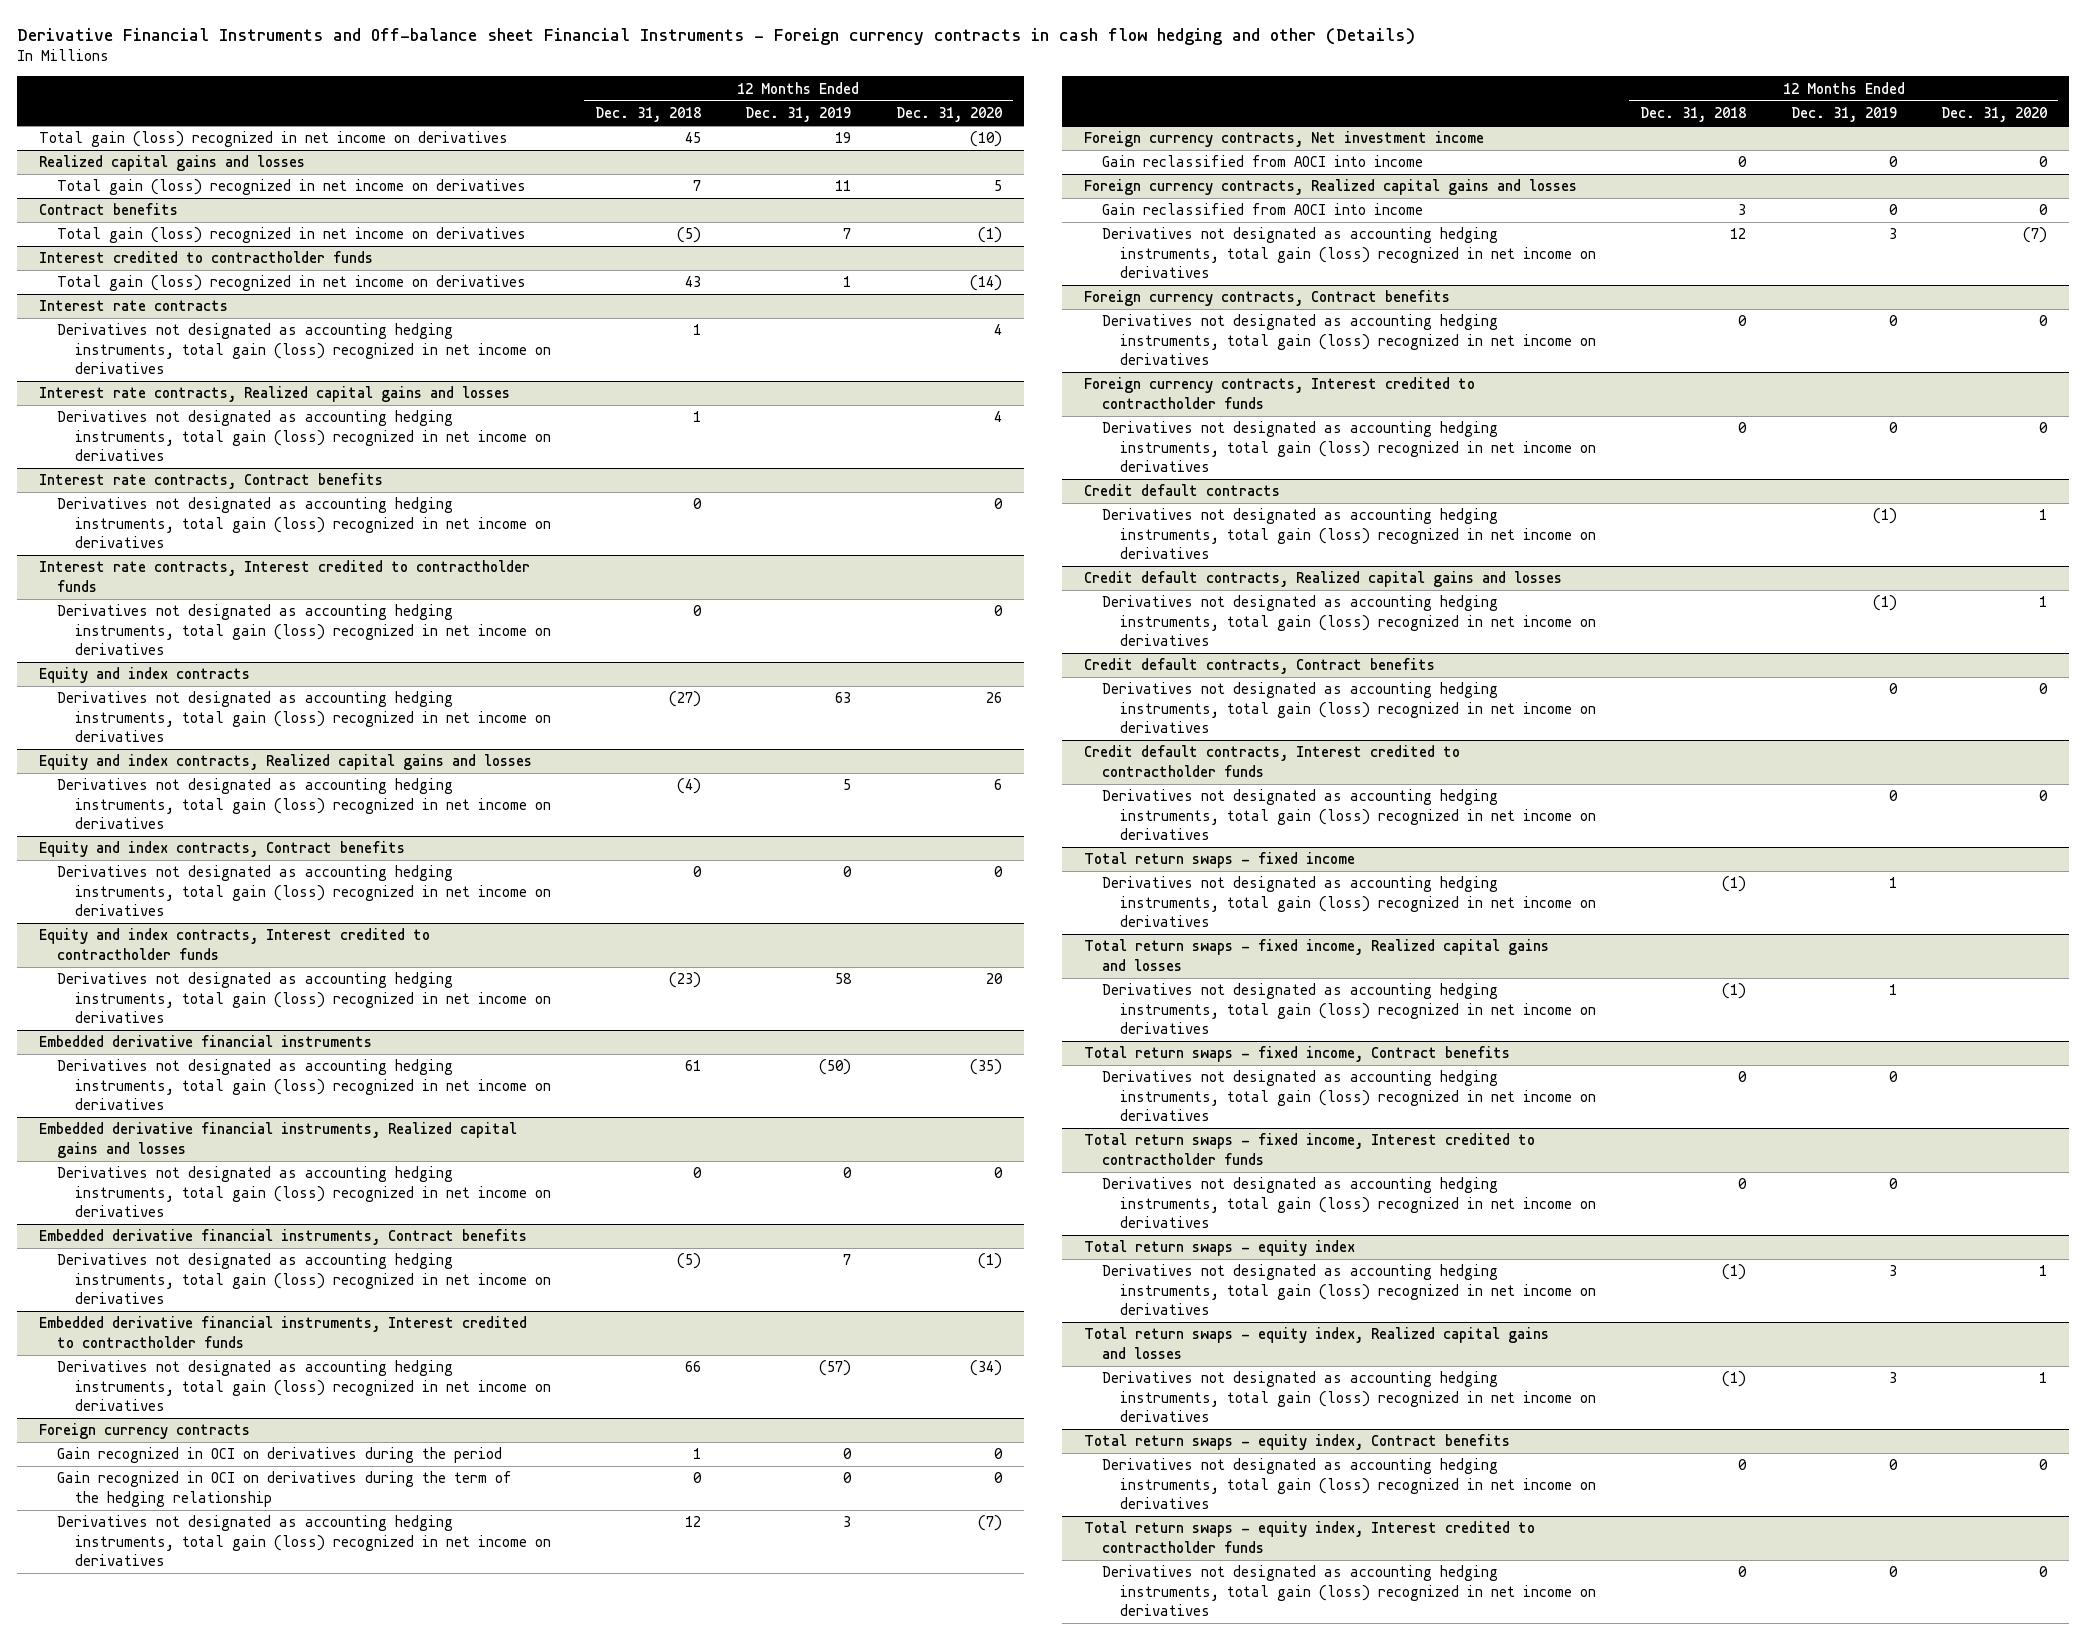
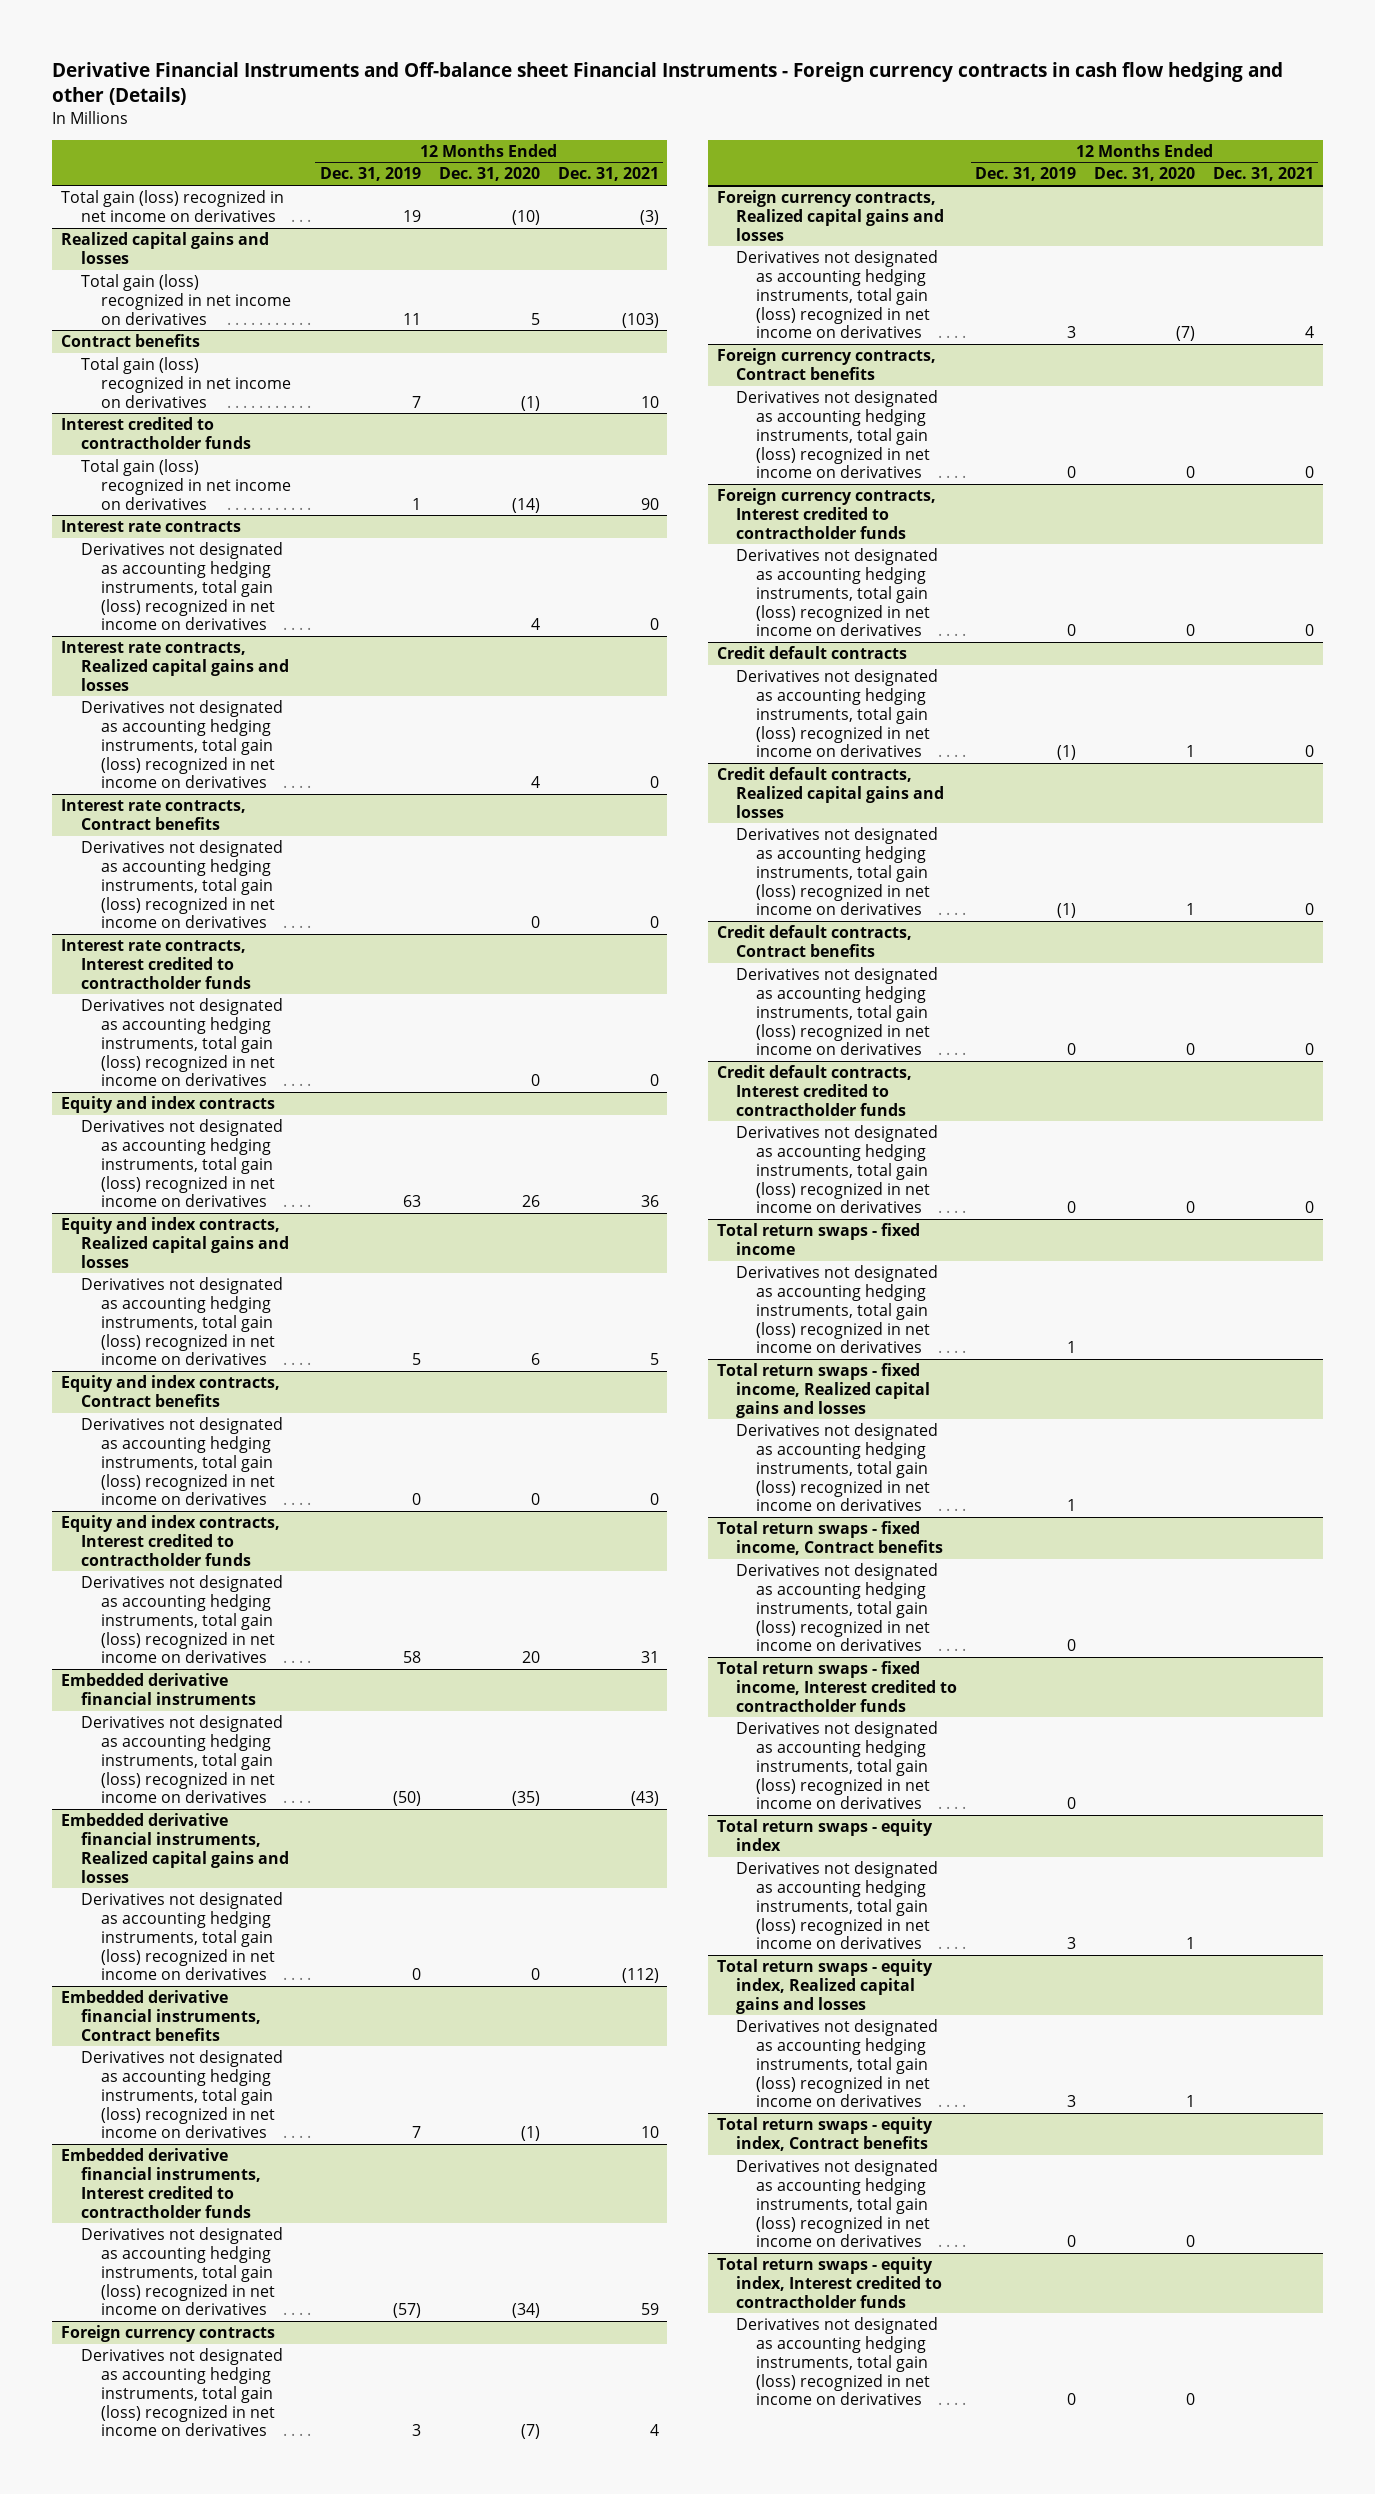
- | 12 Months Ended Dec. 31, 2018 | 12 Months Ended Dec. 31, 2019 | 12 Months Ended Dec. 31, 2020
+ | 12 Months Ended Dec. 31, 2019 | 12 Months Ended Dec. 31, 2020 | 12 Months Ended Dec. 31, 2021
@ Foreign currency contracts
- Gain recognized in OCI on derivatives during the period | 1 | 0 | 0
- Gain recognized in OCI on derivatives during the term of the hedging relationship | 0 | 0 | 0
- Foreign currency contracts, Net investment income
- Gain reclassified from AOCI into income | 0 | 0 | 0
@ Foreign currency contracts, Realized capital gains and losses
- Gain reclassified from AOCI into income | 3 | 0 | 0

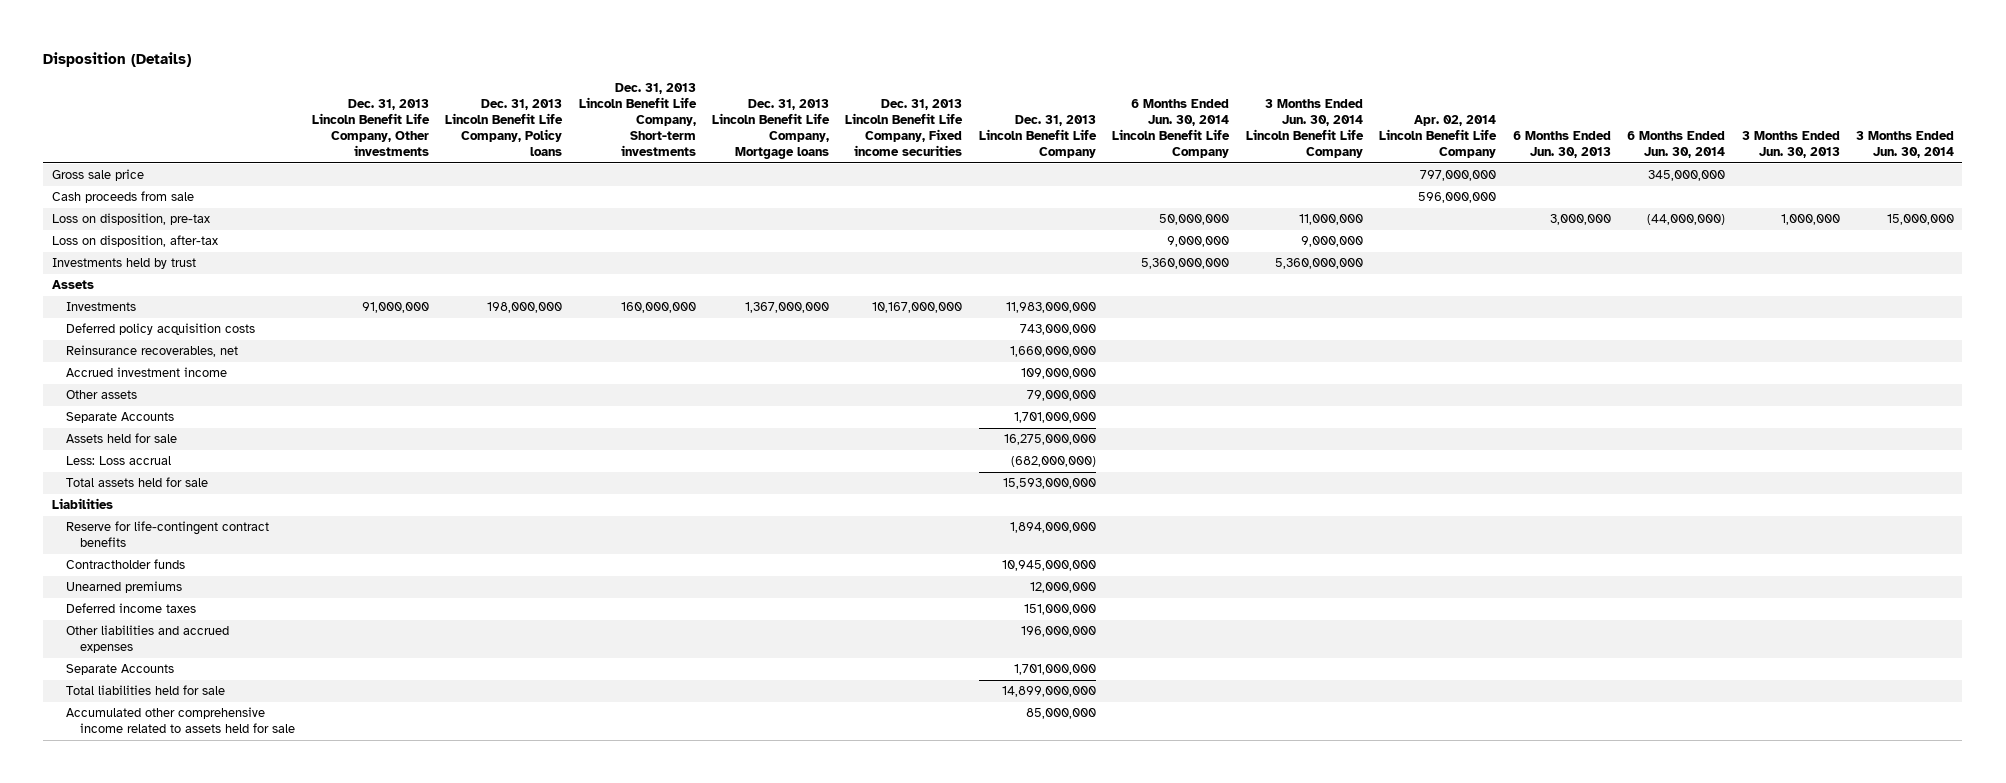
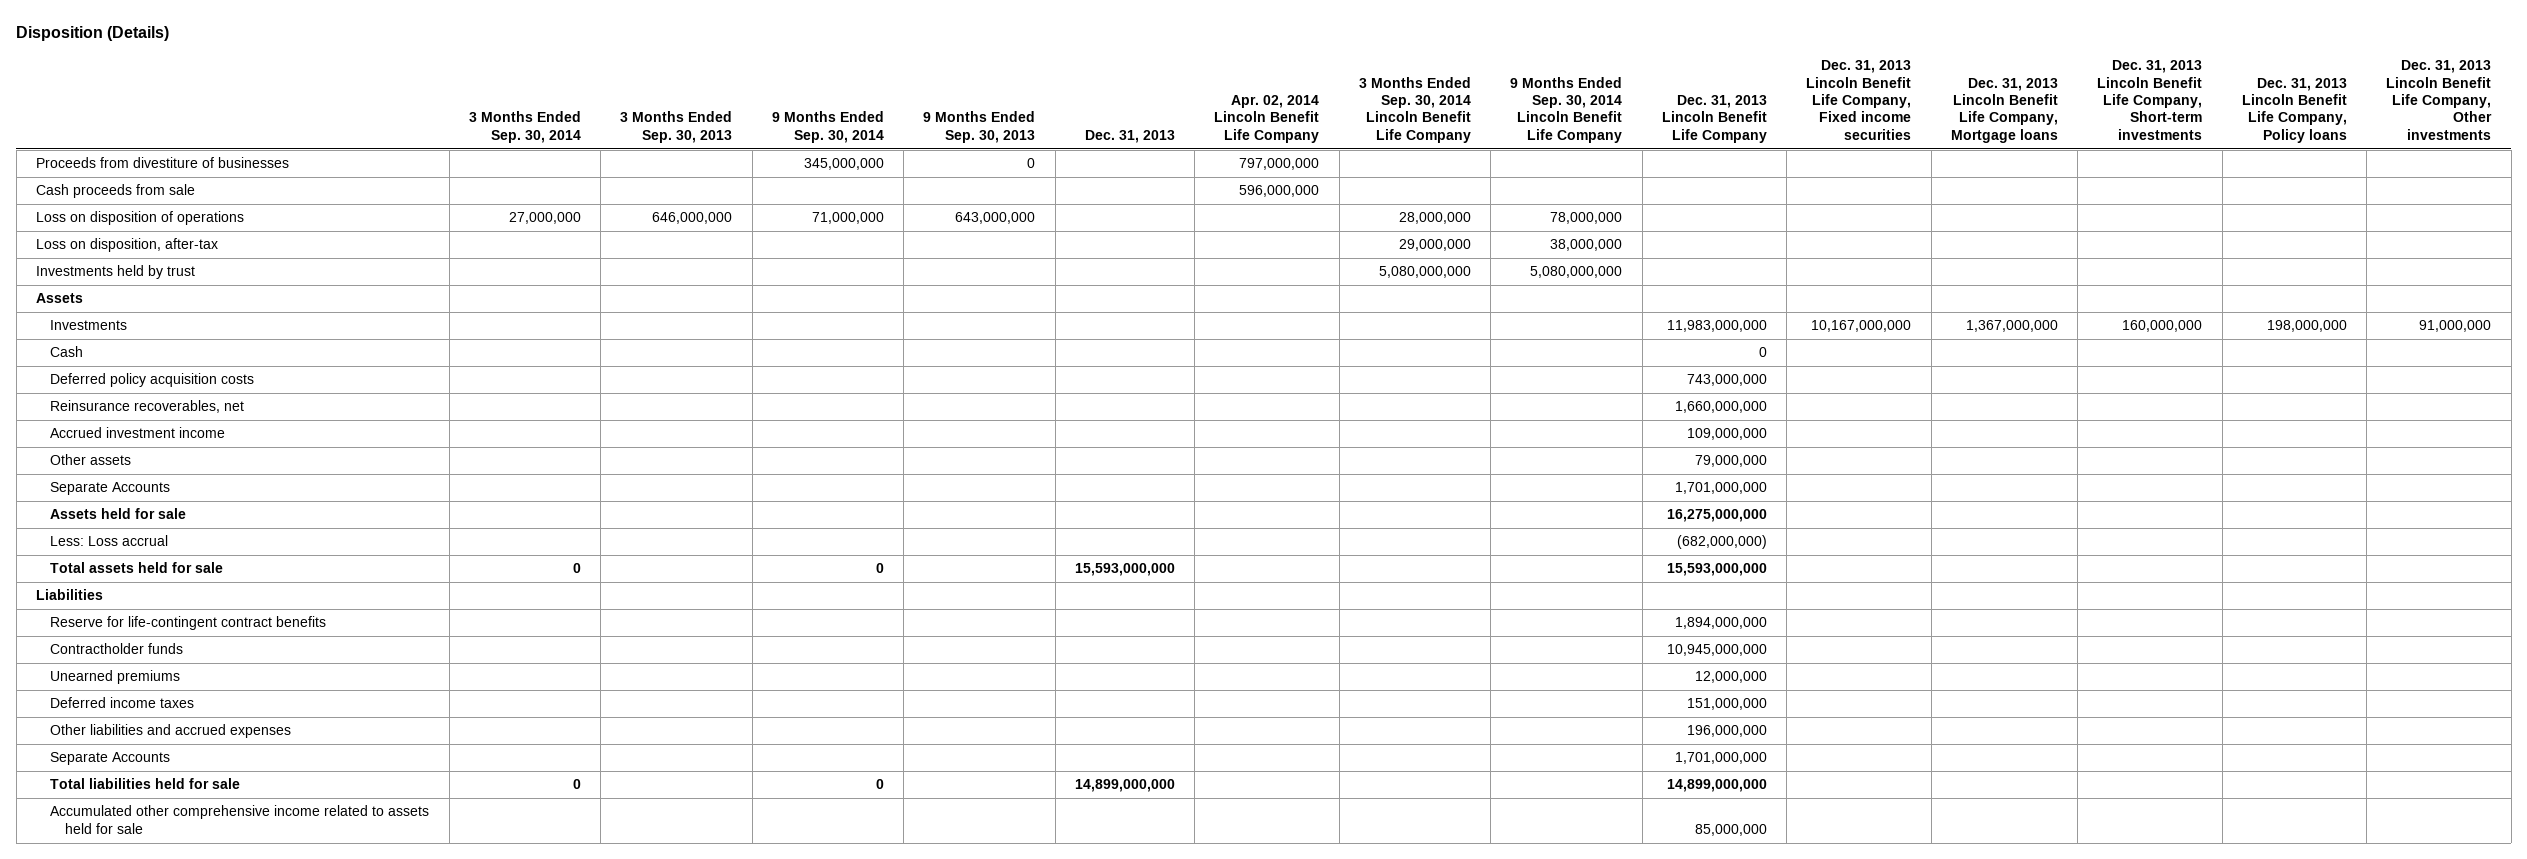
- | Dec. 31, 2013 Lincoln Benefit Life Company, Other investments | Dec. 31, 2013 Lincoln Benefit Life Company, Policy loans | Dec. 31, 2013 Lincoln Benefit Life Company, Short-term investments | Dec. 31, 2013 Lincoln Benefit Life Company, Mortgage loans | Dec. 31, 2013 Lincoln Benefit Life Company, Fixed income securities | Dec. 31, 2013 Lincoln Benefit Life Company | 6 Months Ended Jun. 30, 2014 Lincoln Benefit Life Company | 3 Months Ended Jun. 30, 2014 Lincoln Benefit Life Company | Apr. 02, 2014 Lincoln Benefit Life Company | 6 Months Ended Jun. 30, 2013 | 6 Months Ended Jun. 30, 2014 | 3 Months Ended Jun. 30, 2013 | 3 Months Ended Jun. 30, 2014
+ | 3 Months Ended Sep. 30, 2014 | 3 Months Ended Sep. 30, 2013 | 9 Months Ended Sep. 30, 2014 | 9 Months Ended Sep. 30, 2013 | Dec. 31, 2013 | Apr. 02, 2014 Lincoln Benefit Life Company | 3 Months Ended Sep. 30, 2014 Lincoln Benefit Life Company | 9 Months Ended Sep. 30, 2014 Lincoln Benefit Life Company | Dec. 31, 2013 Lincoln Benefit Life Company | Dec. 31, 2013 Lincoln Benefit Life Company, Fixed income securities | Dec. 31, 2013 Lincoln Benefit Life Company, Mortgage loans | Dec. 31, 2013 Lincoln Benefit Life Company, Short-term investments | Dec. 31, 2013 Lincoln Benefit Life Company, Policy loans | Dec. 31, 2013 Lincoln Benefit Life Company, Other investments
- Gross sale price | | | | | | | | | 797,000,000 | | 345,000,000 | |
+ Proceeds from divestiture of businesses | | | 345,000,000 | 0 | | 797,000,000 | | | | | | | |
- Loss on disposition, pre-tax | | | | | | | 50,000,000 | 11,000,000 | | 3,000,000 | (44,000,000) | 1,000,000 | 15,000,000
+ Loss on disposition of operations | 27,000,000 | 646,000,000 | 71,000,000 | 643,000,000 | | | 28,000,000 | 78,000,000 | | | | | |
+ Cash | | | | | | | | | 0 | | | | |

